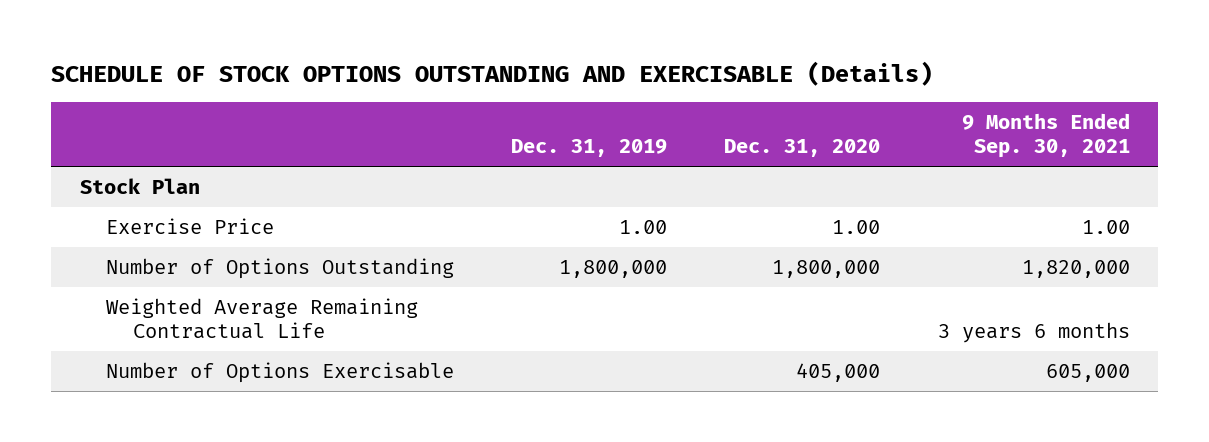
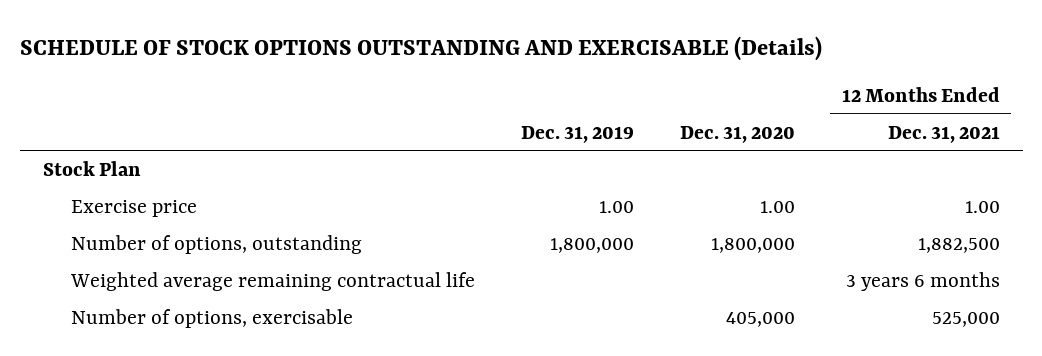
- | Dec. 31, 2019 | Dec. 31, 2020 | 9 Months Ended Sep. 30, 2021
+ | Dec. 31, 2019 | Dec. 31, 2020 | 12 Months Ended Dec. 31, 2021
- Exercise Price | 1.00 | 1.00 | 1.00
- Number of Options Outstanding | 1,800,000 | 1,800,000 | 1,820,000
- Weighted Average Remaining Contractual Life | | | 3 years 6 months
- Number of Options Exercisable | | 405,000 | 605,000
+ Exercise price | 1.00 | 1.00 | 1.00
+ Number of options, outstanding | 1,800,000 | 1,800,000 | 1,882,500
+ Weighted average remaining contractual life | | | 3 years 6 months
+ Number of options, exercisable | | 405,000 | 525,000

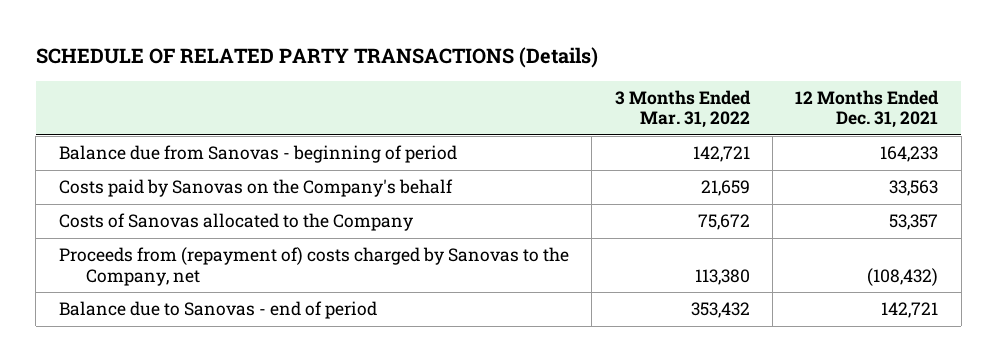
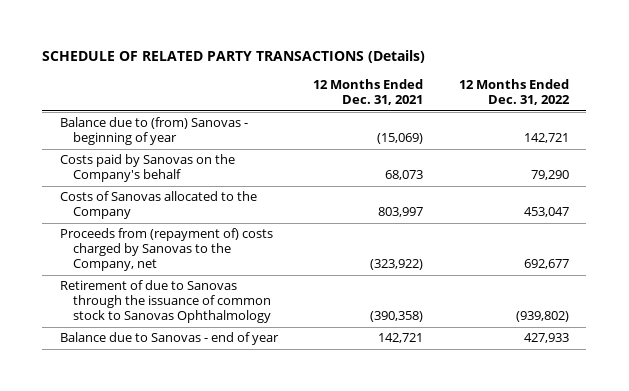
- | 3 Months Ended Mar. 31, 2022 | 12 Months Ended Dec. 31, 2021
+ | 12 Months Ended Dec. 31, 2021 | 12 Months Ended Dec. 31, 2022
- Balance due from Sanovas - beginning of period | 142,721 | 164,233
- Costs paid by Sanovas on the Company's behalf | 21,659 | 33,563
- Costs of Sanovas allocated to the Company | 75,672 | 53,357
- Proceeds from (repayment of) costs charged by Sanovas to the Company, net | 113,380 | (108,432)
- Balance due to Sanovas - end of period | 353,432 | 142,721
+ Balance due to (from) Sanovas - beginning of year | (15,069) | 142,721
+ Costs paid by Sanovas on the Company's behalf | 68,073 | 79,290
+ Costs of Sanovas allocated to the Company | 803,997 | 453,047
+ Proceeds from (repayment of) costs charged by Sanovas to the Company, net | (323,922) | 692,677
+ Retirement of due to Sanovas through the issuance of common stock to Sanovas Ophthalmology | (390,358) | (939,802)
+ Balance due to Sanovas - end of year | 142,721 | 427,933

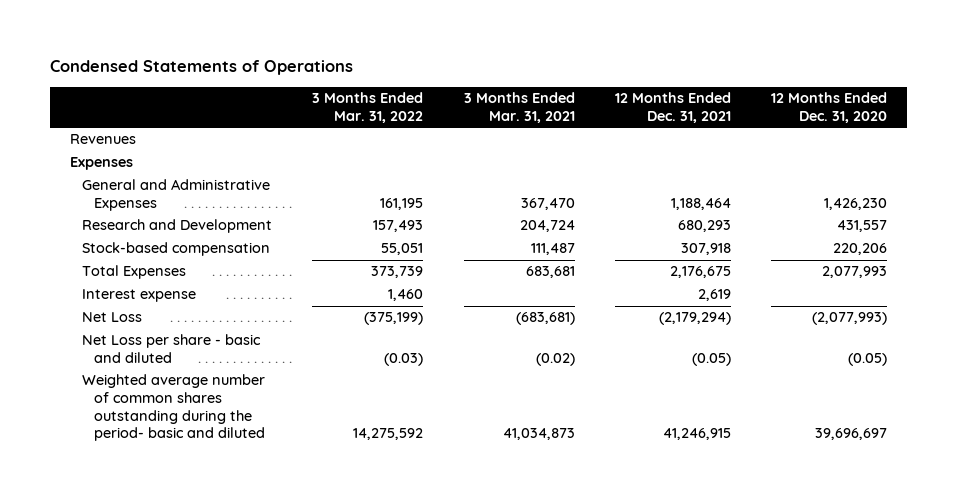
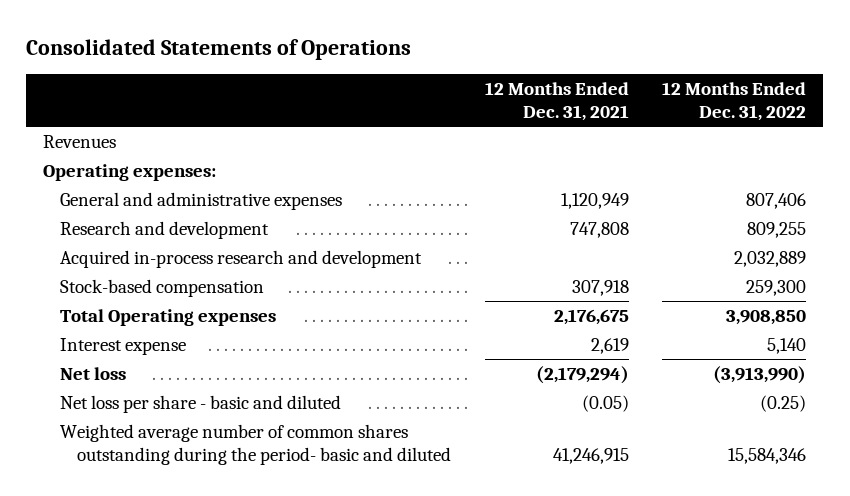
- Condensed Statements of Operations
+ Consolidated Statements of Operations
- | 3 Months Ended Mar. 31, 2022 | 3 Months Ended Mar. 31, 2021 | 12 Months Ended Dec. 31, 2021 | 12 Months Ended Dec. 31, 2020
+ | 12 Months Ended Dec. 31, 2021 | 12 Months Ended Dec. 31, 2022
- Expenses
- General and Administrative Expenses | 161,195 | 367,470 | 1,188,464 | 1,426,230
- Research and Development | 157,493 | 204,724 | 680,293 | 431,557
+ Operating expenses:
+ General and administrative expenses | 1,120,949 | 807,406
+ Research and development | 747,808 | 809,255
+ Acquired in-process research and development | | 2,032,889
- Total Expenses | 373,739 | 683,681 | 2,176,675 | 2,077,993
+ Total Operating expenses | 2,176,675 | 3,908,850
- Net Loss | (375,199) | (683,681) | (2,179,294) | (2,077,993)
- Net Loss per share - basic and diluted | (0.03) | (0.02) | (0.05) | (0.05)
+ Net loss | (2,179,294) | (3,913,990)
+ Net loss per share - basic and diluted | (0.05) | (0.25)

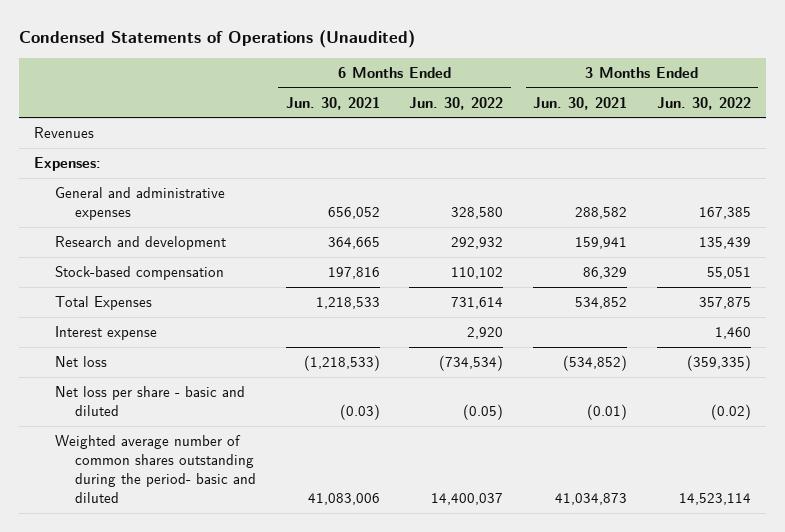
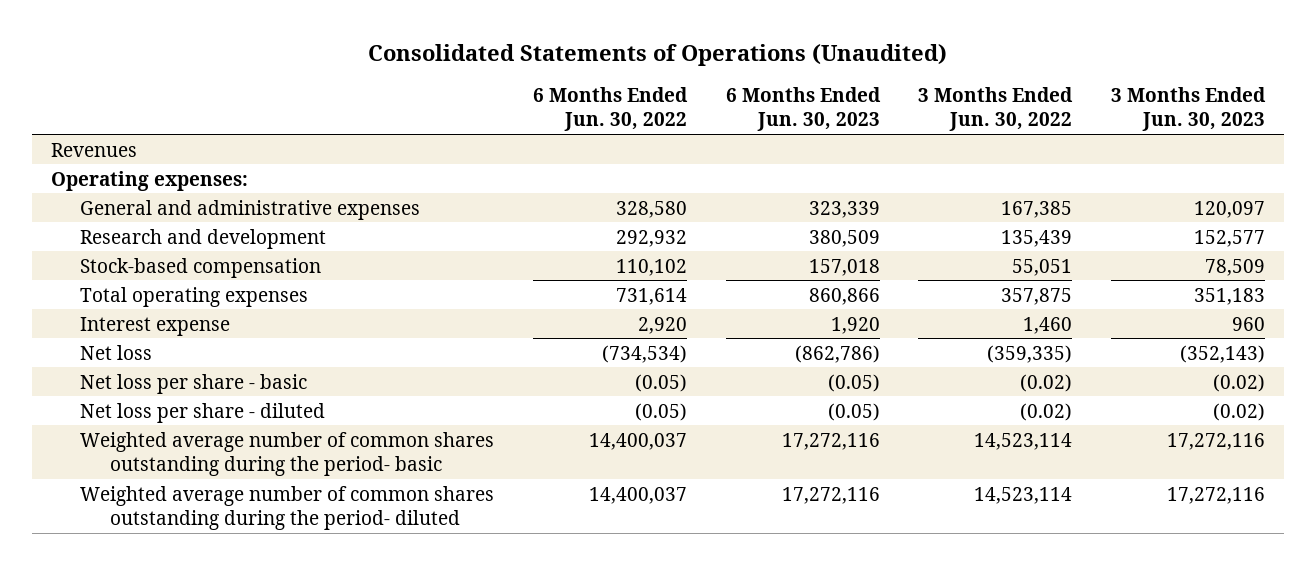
- Condensed Statements of Operations (Unaudited)
+ Consolidated Statements of Operations (Unaudited)
- | 6 Months Ended Jun. 30, 2021 | 6 Months Ended Jun. 30, 2022 | 3 Months Ended Jun. 30, 2021 | 3 Months Ended Jun. 30, 2022
+ | 6 Months Ended Jun. 30, 2022 | 6 Months Ended Jun. 30, 2023 | 3 Months Ended Jun. 30, 2022 | 3 Months Ended Jun. 30, 2023
- Expenses:
+ Operating expenses:
- Total Expenses | 1,218,533 | 731,614 | 534,852 | 357,875
+ Total operating expenses | 731,614 | 860,866 | 357,875 | 351,183
- Net loss per share - basic and diluted | (0.03) | (0.05) | (0.01) | (0.02)
- Weighted average number of common shares outstanding during the period- basic and diluted | 41,083,006 | 14,400,037 | 41,034,873 | 14,523,114
+ Net loss per share - basic | (0.05) | (0.05) | (0.02) | (0.02)
+ Net loss per share - diluted | (0.05) | (0.05) | (0.02) | (0.02)
+ Weighted average number of common shares outstanding during the period- basic | 14,400,037 | 17,272,116 | 14,523,114 | 17,272,116
+ Weighted average number of common shares outstanding during the period- diluted | 14,400,037 | 17,272,116 | 14,523,114 | 17,272,116

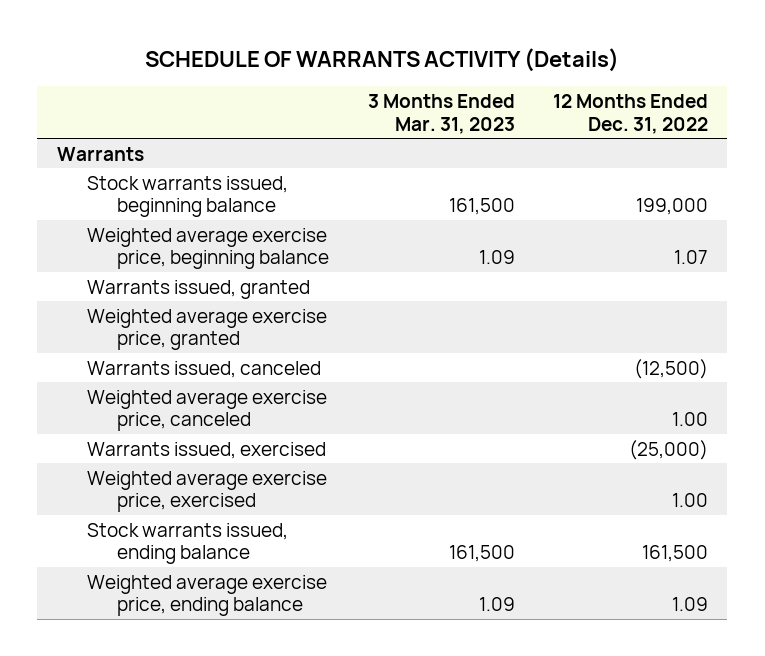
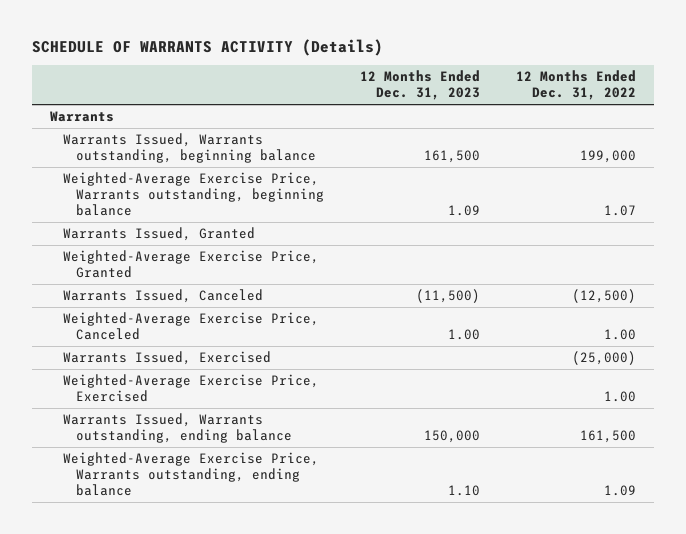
- | 3 Months Ended Mar. 31, 2023 | 12 Months Ended Dec. 31, 2022
+ | 12 Months Ended Dec. 31, 2023 | 12 Months Ended Dec. 31, 2022
- Stock warrants issued, beginning balance | 161,500 | 199,000
- Weighted average exercise price, beginning balance | 1.09 | 1.07
- Warrants issued, granted
- Weighted average exercise price, granted
- Warrants issued, canceled | | (12,500)
- Weighted average exercise price, canceled | | 1.00
- Warrants issued, exercised | | (25,000)
- Weighted average exercise price, exercised | | 1.00
- Stock warrants issued, ending balance | 161,500 | 161,500
- Weighted average exercise price, ending balance | 1.09 | 1.09
+ Warrants Issued, Warrants outstanding, beginning balance | 161,500 | 199,000
+ Weighted-Average Exercise Price, Warrants outstanding, beginning balance | 1.09 | 1.07
+ Warrants Issued, Granted
+ Weighted-Average Exercise Price, Granted
+ Warrants Issued, Canceled | (11,500) | (12,500)
+ Weighted-Average Exercise Price, Canceled | 1.00 | 1.00
+ Warrants Issued, Exercised | | (25,000)
+ Weighted-Average Exercise Price, Exercised | | 1.00
+ Warrants Issued, Warrants outstanding, ending balance | 150,000 | 161,500
+ Weighted-Average Exercise Price, Warrants outstanding, ending balance | 1.10 | 1.09

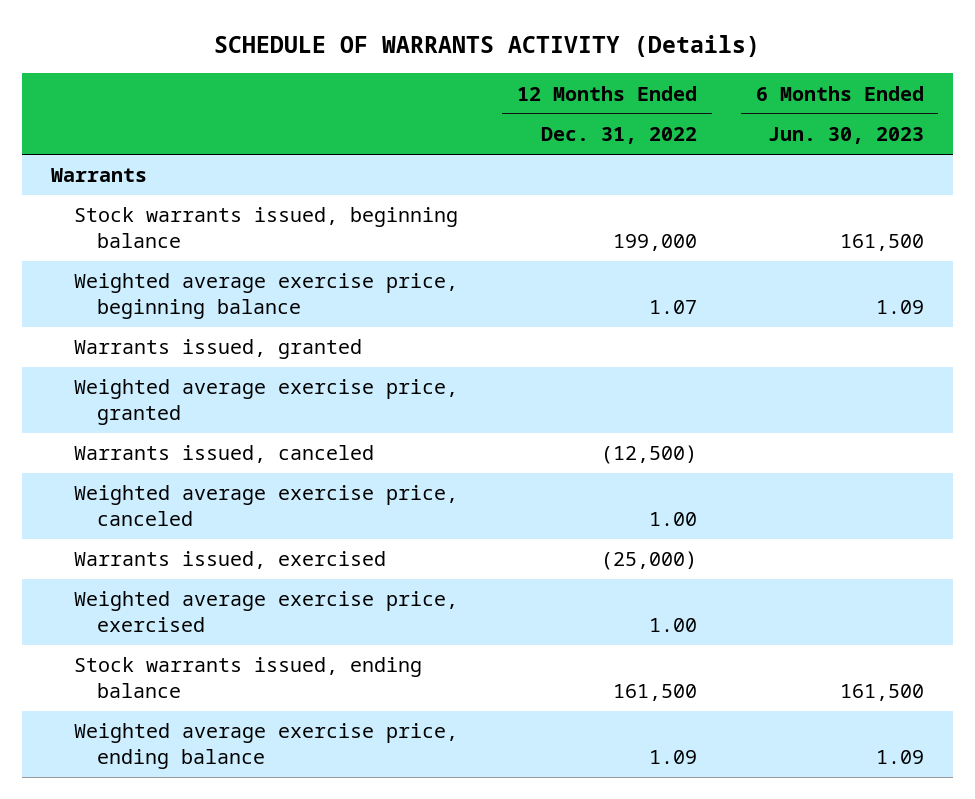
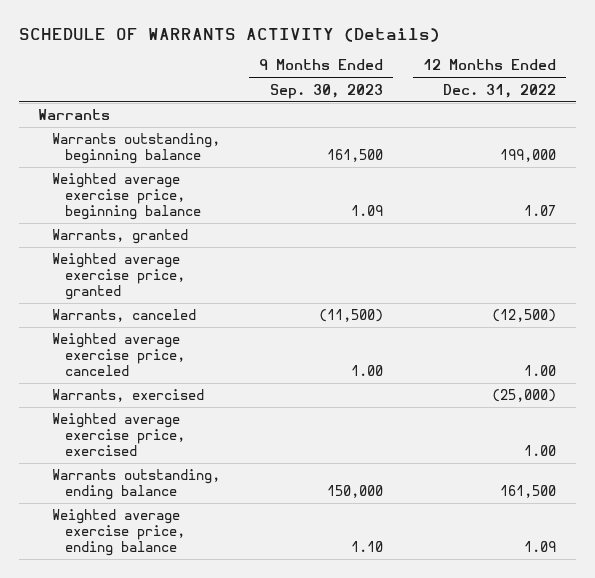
- | 12 Months Ended Dec. 31, 2022 | 6 Months Ended Jun. 30, 2023
+ | 9 Months Ended Sep. 30, 2023 | 12 Months Ended Dec. 31, 2022
- Stock warrants issued, beginning balance | 199,000 | 161,500
+ Warrants outstanding, beginning balance | 161,500 | 199,000
- Warrants issued, granted
+ Warrants, granted
- Warrants issued, canceled | (12,500) |
+ Warrants, canceled | (11,500) | (12,500)
- Warrants issued, exercised | (25,000) |
+ Warrants, exercised | | (25,000)
- Stock warrants issued, ending balance | 161,500 | 161,500
+ Warrants outstanding, ending balance | 150,000 | 161,500

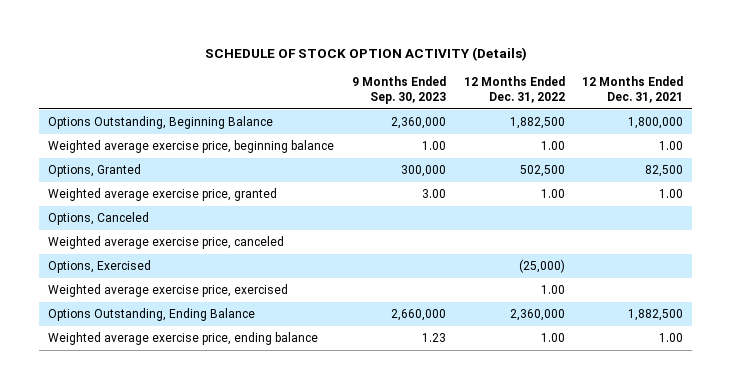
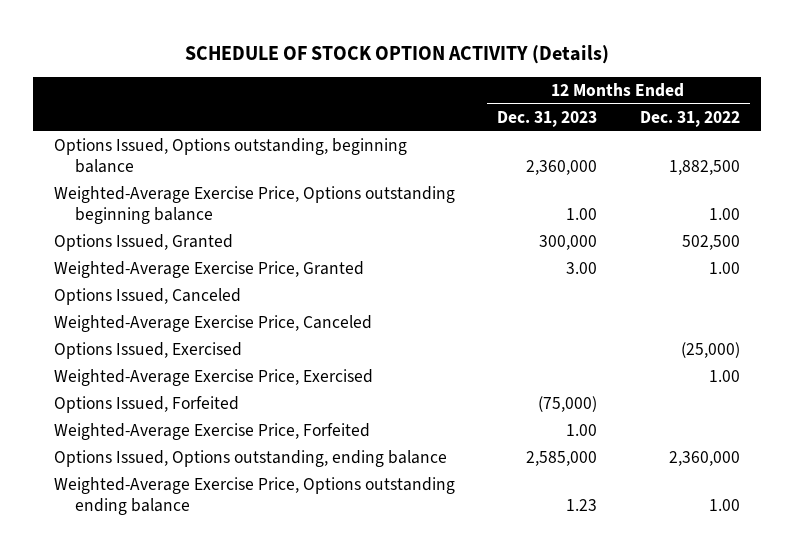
- | 9 Months Ended Sep. 30, 2023 | 12 Months Ended Dec. 31, 2022 | 12 Months Ended Dec. 31, 2021
+ | 12 Months Ended Dec. 31, 2023 | 12 Months Ended Dec. 31, 2022
- Options Outstanding, Beginning Balance | 2,360,000 | 1,882,500 | 1,800,000
- Weighted average exercise price, beginning balance | 1.00 | 1.00 | 1.00
- Options, Granted | 300,000 | 502,500 | 82,500
- Weighted average exercise price, granted | 3.00 | 1.00 | 1.00
- Options, Canceled
- Weighted average exercise price, canceled
- Options, Exercised | | (25,000) |
- Weighted average exercise price, exercised | | 1.00 |
- Options Outstanding, Ending Balance | 2,660,000 | 2,360,000 | 1,882,500
- Weighted average exercise price, ending balance | 1.23 | 1.00 | 1.00
+ Options Issued, Options outstanding, beginning balance | 2,360,000 | 1,882,500
+ Weighted-Average Exercise Price, Options outstanding beginning balance | 1.00 | 1.00
+ Options Issued, Granted | 300,000 | 502,500
+ Weighted-Average Exercise Price, Granted | 3.00 | 1.00
+ Options Issued, Canceled
+ Weighted-Average Exercise Price, Canceled
+ Options Issued, Exercised | | (25,000)
+ Weighted-Average Exercise Price, Exercised | | 1.00
+ Options Issued, Forfeited | (75,000) |
+ Weighted-Average Exercise Price, Forfeited | 1.00 |
+ Options Issued, Options outstanding, ending balance | 2,585,000 | 2,360,000
+ Weighted-Average Exercise Price, Options outstanding ending balance | 1.23 | 1.00

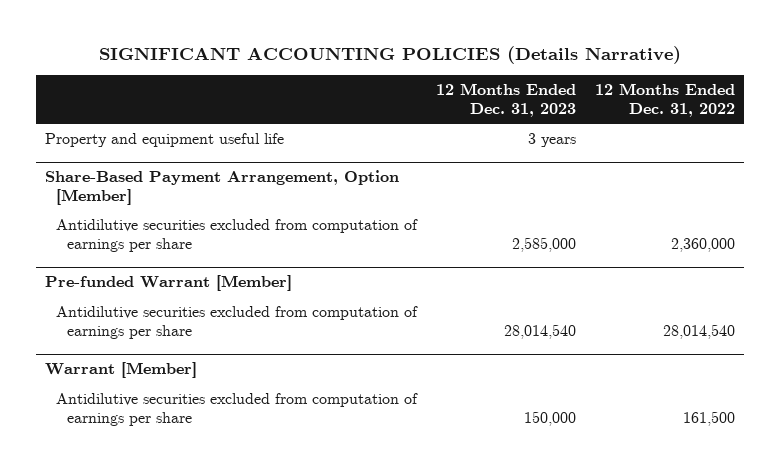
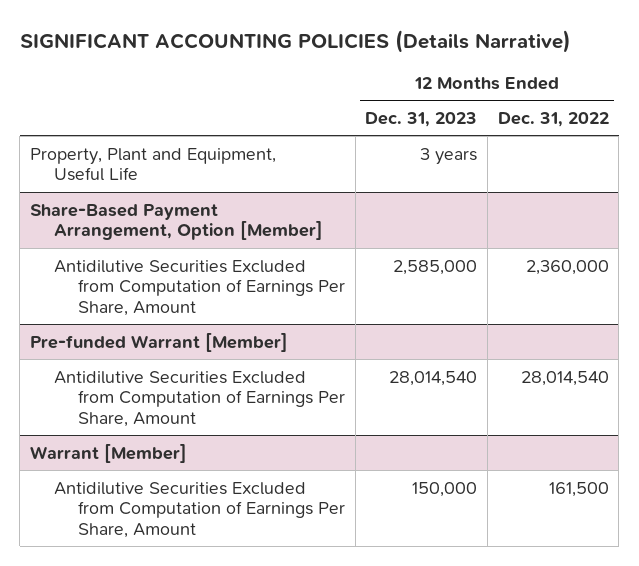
- Property and equipment useful life | 3 years |
+ Property, Plant and Equipment, Useful Life | 3 years |
@ Share-Based Payment Arrangement, Option [Member]
- Antidilutive securities excluded from computation of earnings per share | 2,585,000 | 2,360,000
+ Antidilutive Securities Excluded from Computation of Earnings Per Share, Amount | 2,585,000 | 2,360,000
@ Pre-funded Warrant [Member]
- Antidilutive securities excluded from computation of earnings per share | 28,014,540 | 28,014,540
+ Antidilutive Securities Excluded from Computation of Earnings Per Share, Amount | 28,014,540 | 28,014,540
@ Warrant [Member]
- Antidilutive securities excluded from computation of earnings per share | 150,000 | 161,500
+ Antidilutive Securities Excluded from Computation of Earnings Per Share, Amount | 150,000 | 161,500

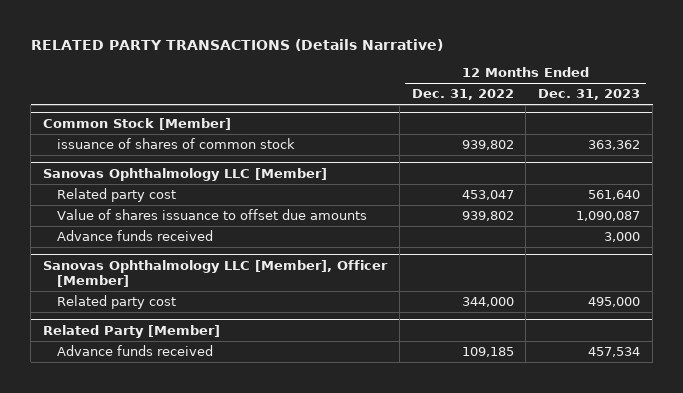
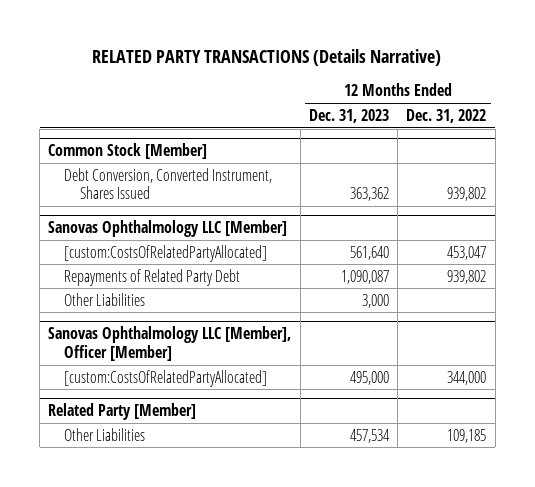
- | 12 Months Ended Dec. 31, 2022 | 12 Months Ended Dec. 31, 2023
+ | 12 Months Ended Dec. 31, 2023 | 12 Months Ended Dec. 31, 2022
@ Common Stock [Member]
- issuance of shares of common stock | 939,802 | 363,362
+ Debt Conversion, Converted Instrument, Shares Issued | 363,362 | 939,802
@ Sanovas Ophthalmology LLC [Member]
- Related party cost | 453,047 | 561,640
- Value of shares issuance to offset due amounts | 939,802 | 1,090,087
- Advance funds received | | 3,000
+ [custom:CostsOfRelatedPartyAllocated] | 561,640 | 453,047
+ Repayments of Related Party Debt | 1,090,087 | 939,802
+ Other Liabilities | 3,000 |
@ Sanovas Ophthalmology LLC [Member], Officer [Member]
- Related party cost | 344,000 | 495,000
+ [custom:CostsOfRelatedPartyAllocated] | 495,000 | 344,000
@ Related Party [Member]
- Advance funds received | 109,185 | 457,534
+ Other Liabilities | 457,534 | 109,185

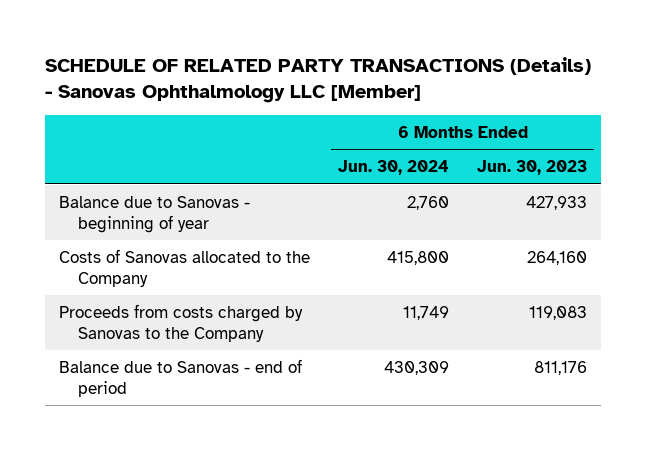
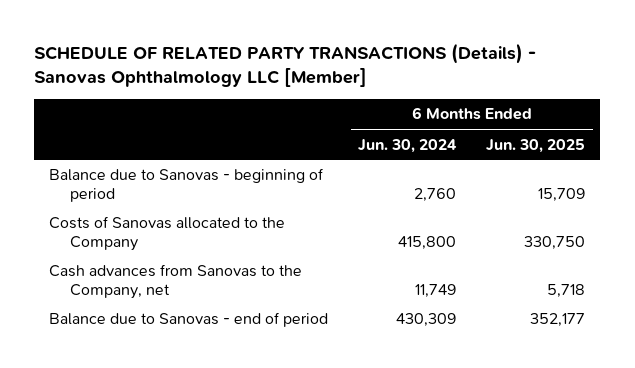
- | 6 Months Ended Jun. 30, 2024 | 6 Months Ended Jun. 30, 2023
+ | 6 Months Ended Jun. 30, 2024 | 6 Months Ended Jun. 30, 2025
- Balance due to Sanovas - beginning of year | 2,760 | 427,933
+ Balance due to Sanovas - beginning of period | 2,760 | 15,709
- Proceeds from costs charged by Sanovas to the Company | 11,749 | 119,083
+ Cash advances from Sanovas to the Company, net | 11,749 | 5,718

